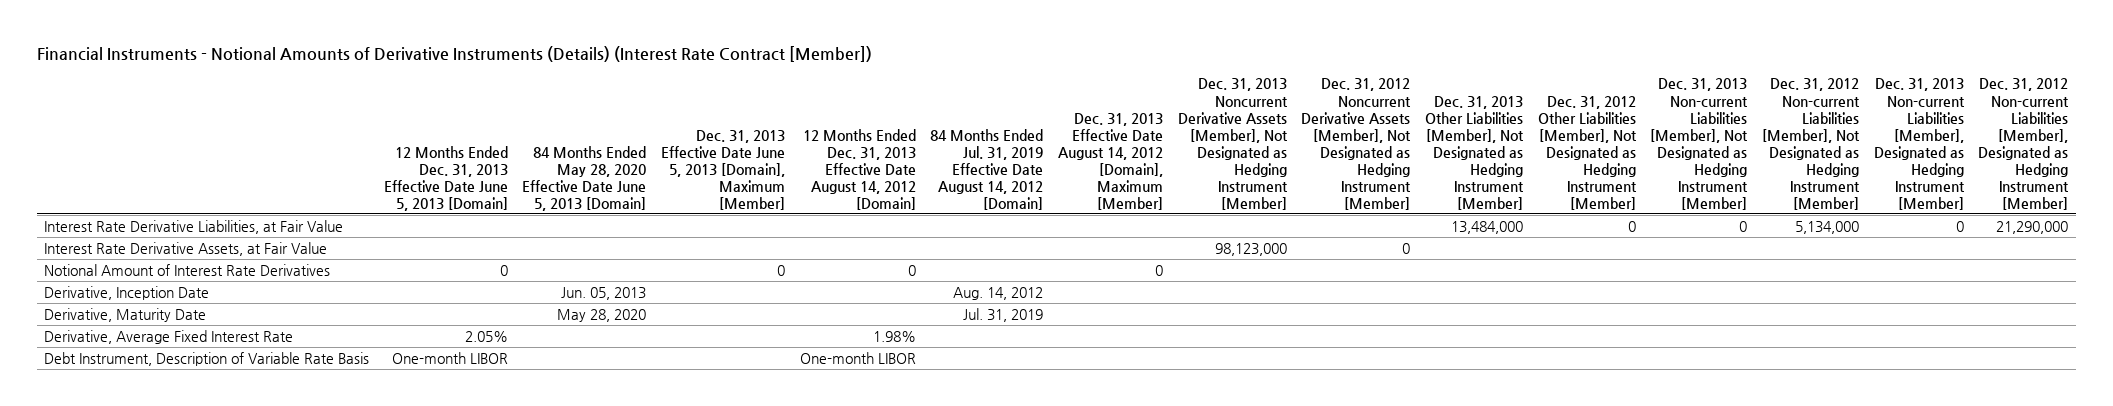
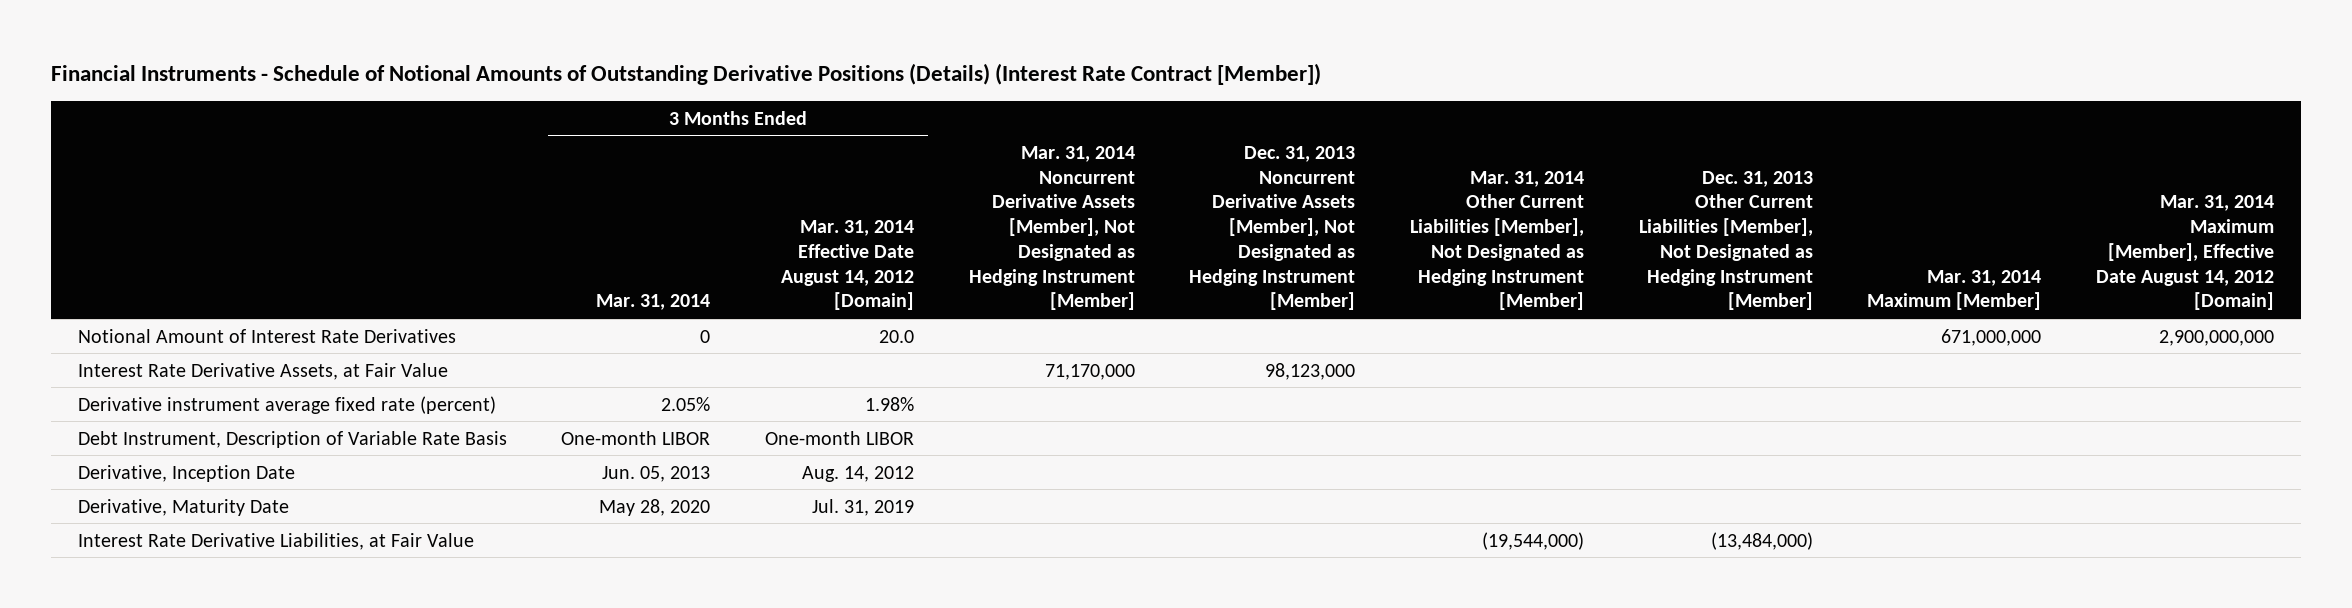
- Financial Instruments - Notional Amounts of Derivative Instruments (Details) (Interest Rate Contract [Member])
+ Financial Instruments - Schedule of Notional Amounts of Outstanding Derivative Positions (Details) (Interest Rate Contract [Member])
- | 12 Months Ended Dec. 31, 2013 Effective Date June 5, 2013 [Domain] | 84 Months Ended May 28, 2020 Effective Date June 5, 2013 [Domain] | Dec. 31, 2013 Effective Date June 5, 2013 [Domain], Maximum [Member] | 12 Months Ended Dec. 31, 2013 Effective Date August 14, 2012 [Domain] | 84 Months Ended Jul. 31, 2019 Effective Date August 14, 2012 [Domain] | Dec. 31, 2013 Effective Date August 14, 2012 [Domain], Maximum [Member] | Dec. 31, 2013 Noncurrent Derivative Assets [Member], Not Designated as Hedging Instrument [Member] | Dec. 31, 2012 Noncurrent Derivative Assets [Member], Not Designated as Hedging Instrument [Member] | Dec. 31, 2013 Other Liabilities [Member], Not Designated as Hedging Instrument [Member] | Dec. 31, 2012 Other Liabilities [Member], Not Designated as Hedging Instrument [Member] | Dec. 31, 2013 Non-current Liabilities [Member], Not Designated as Hedging Instrument [Member] | Dec. 31, 2012 Non-current Liabilities [Member], Not Designated as Hedging Instrument [Member] | Dec. 31, 2013 Non-current Liabilities [Member], Designated as Hedging Instrument [Member] | Dec. 31, 2012 Non-current Liabilities [Member], Designated as Hedging Instrument [Member]
+ | 3 Months Ended Mar. 31, 2014 | 3 Months Ended Mar. 31, 2014 Effective Date August 14, 2012 [Domain] | Mar. 31, 2014 Noncurrent Derivative Assets [Member], Not Designated as Hedging Instrument [Member] | Dec. 31, 2013 Noncurrent Derivative Assets [Member], Not Designated as Hedging Instrument [Member] | Mar. 31, 2014 Other Current Liabilities [Member], Not Designated as Hedging Instrument [Member] | Dec. 31, 2013 Other Current Liabilities [Member], Not Designated as Hedging Instrument [Member] | Mar. 31, 2014 Maximum [Member] | Mar. 31, 2014 Maximum [Member], Effective Date August 14, 2012 [Domain]
moved down: Interest Rate Derivative Assets, at Fair Value | | | 71,170,000 | 98,123,000 | | | |
+ Derivative instrument average fixed rate (percent) | 2.05% | 1.98% | | | | | |
moved up: Debt Instrument, Description of Variable Rate Basis | One-month LIBOR | One-month LIBOR | | | | | |
- Derivative, Average Fixed Interest Rate | 2.05% | | | 1.98% | | | | | | | | | |
moved down: Interest Rate Derivative Liabilities, at Fair Value | | | | | (19,544,000) | (13,484,000) | |

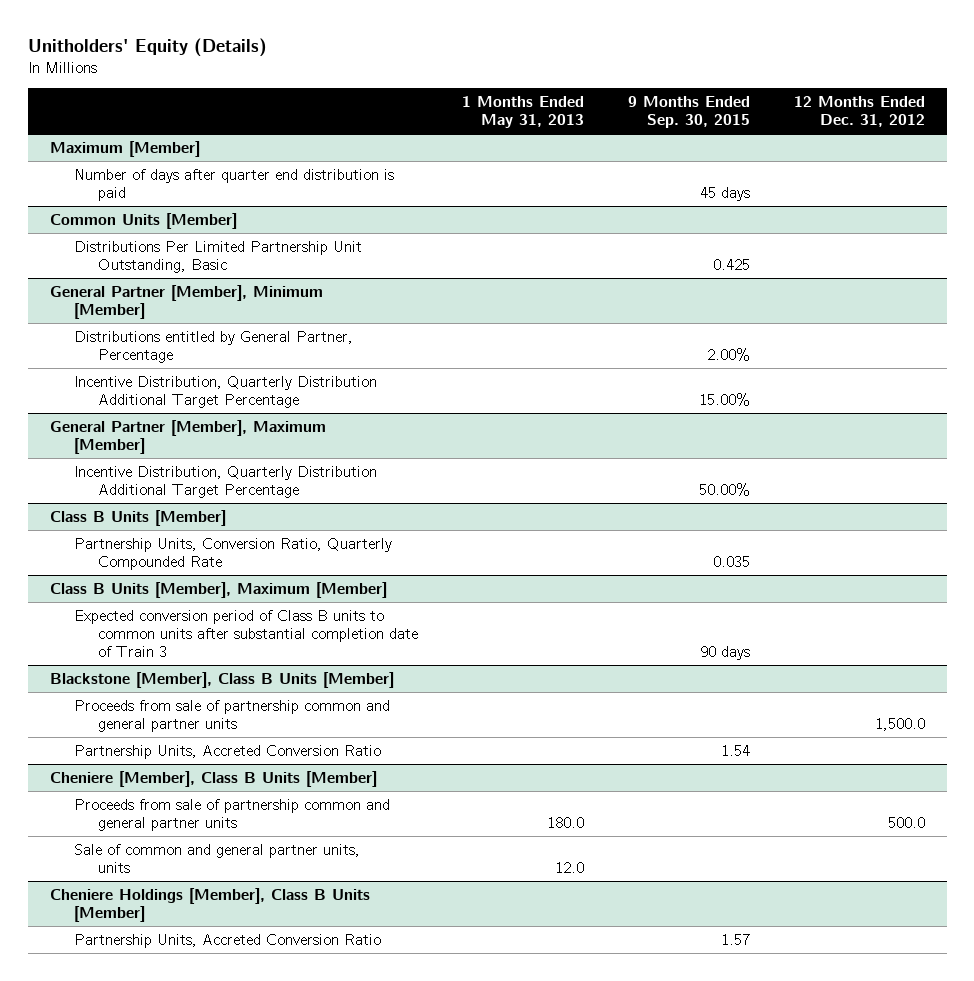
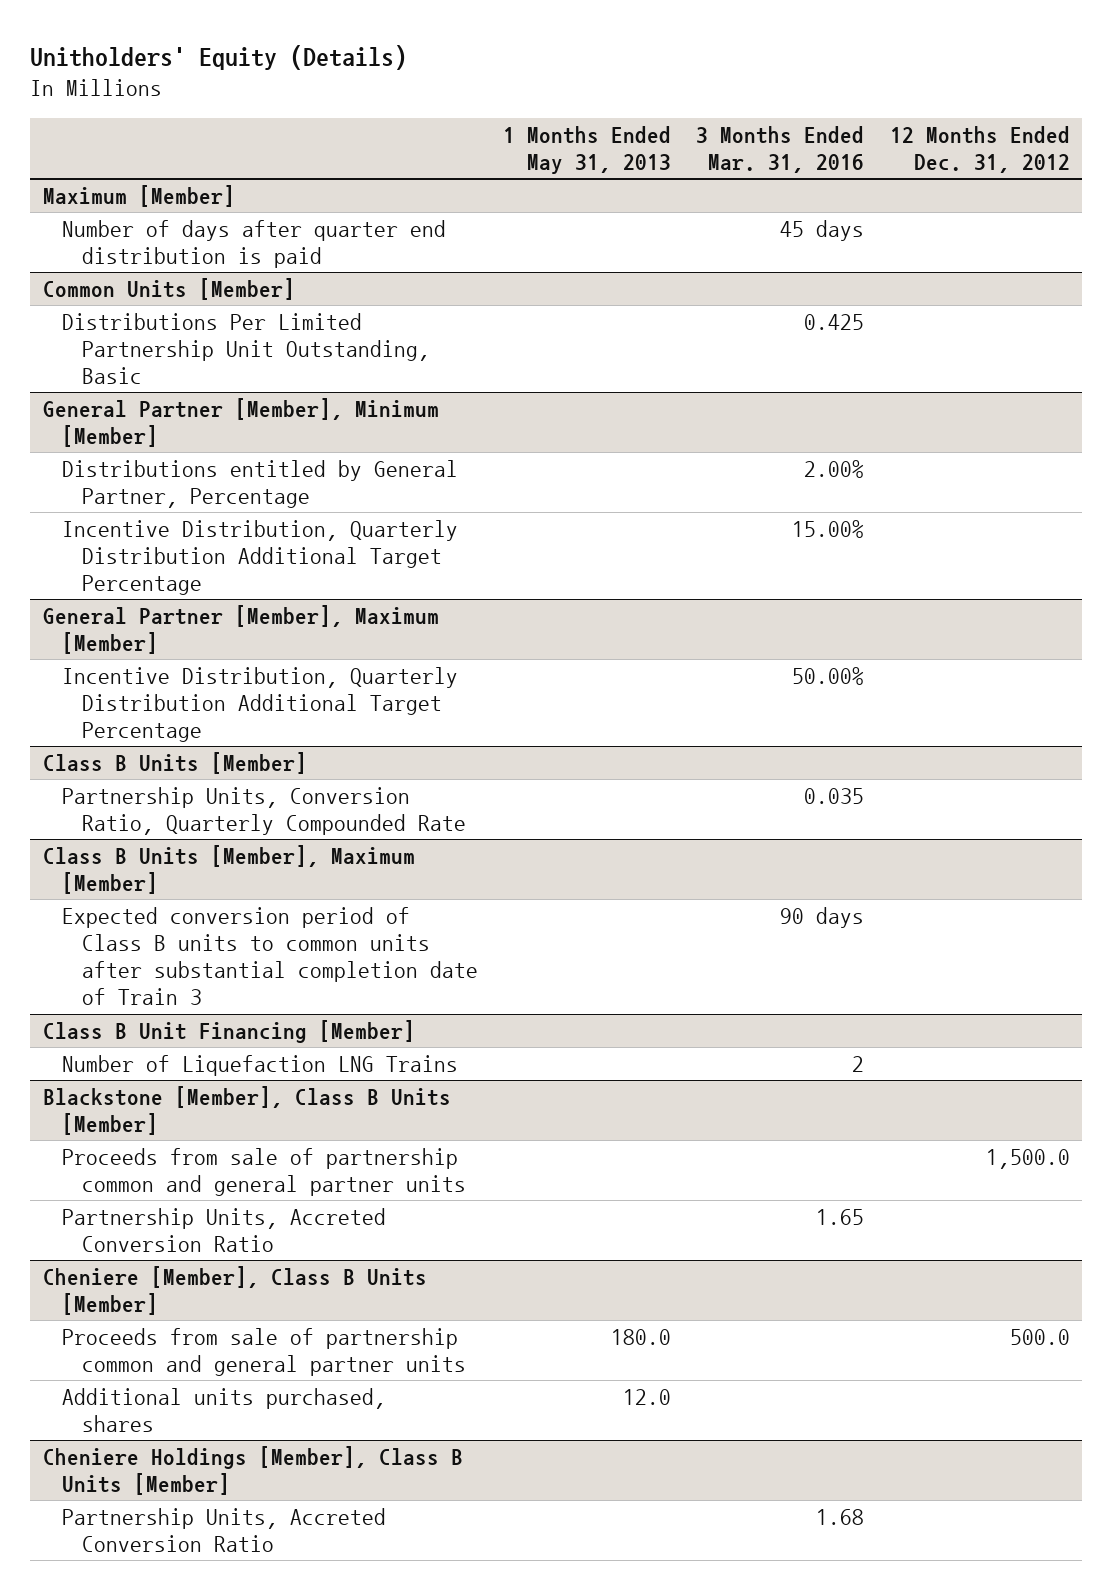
- | 1 Months Ended May 31, 2013 | 9 Months Ended Sep. 30, 2015 | 12 Months Ended Dec. 31, 2012
+ | 1 Months Ended May 31, 2013 | 3 Months Ended Mar. 31, 2016 | 12 Months Ended Dec. 31, 2012
+ Class B Unit Financing [Member]
+ Number of Liquefaction LNG Trains | | 2 |
@ Cheniere [Member], Class B Units [Member]
- Sale of common and general partner units, units | 12.0 | |
+ Additional units purchased, shares | 12.0 | |

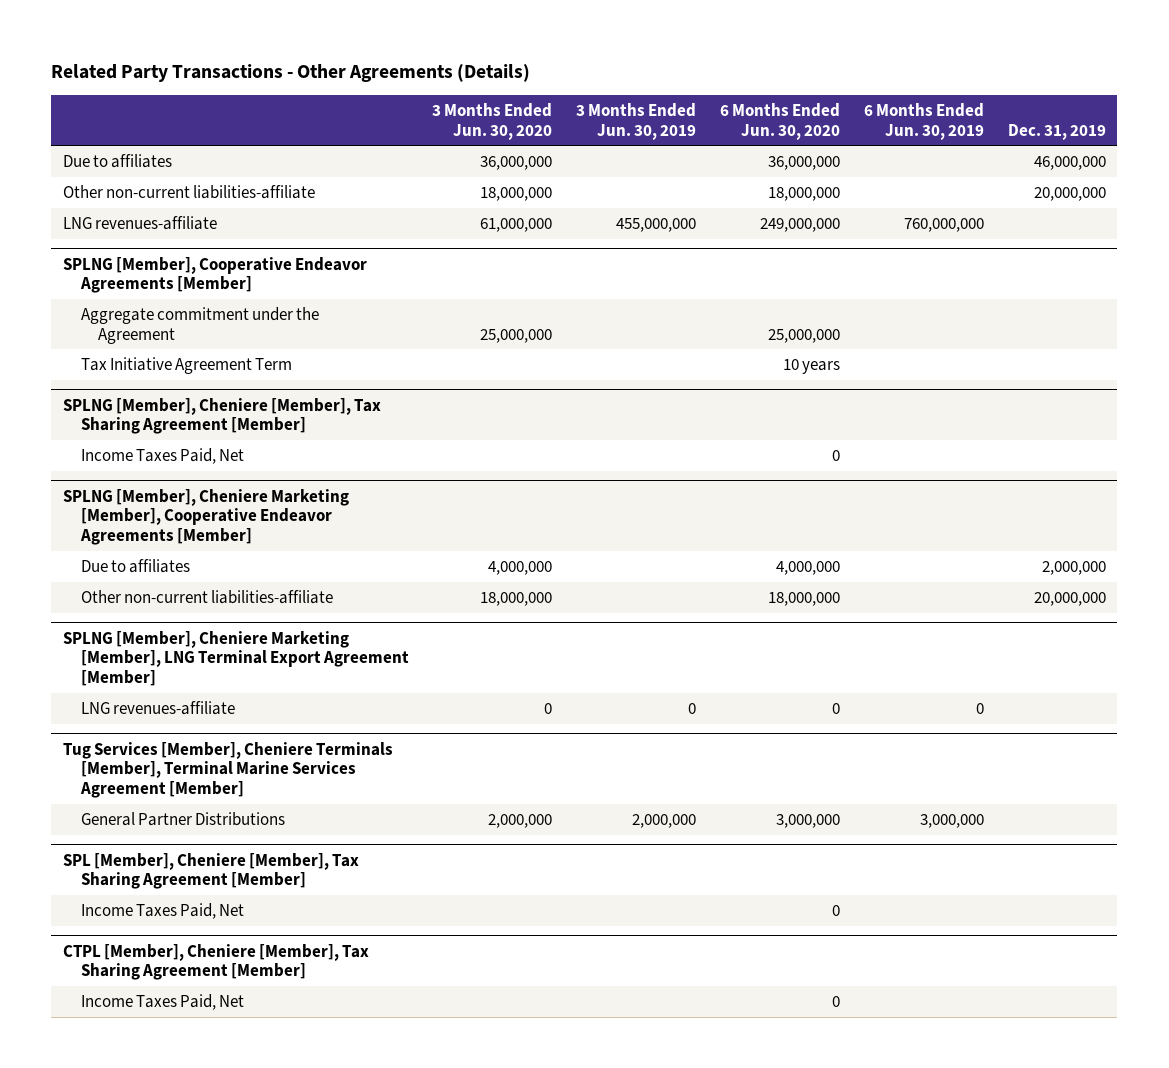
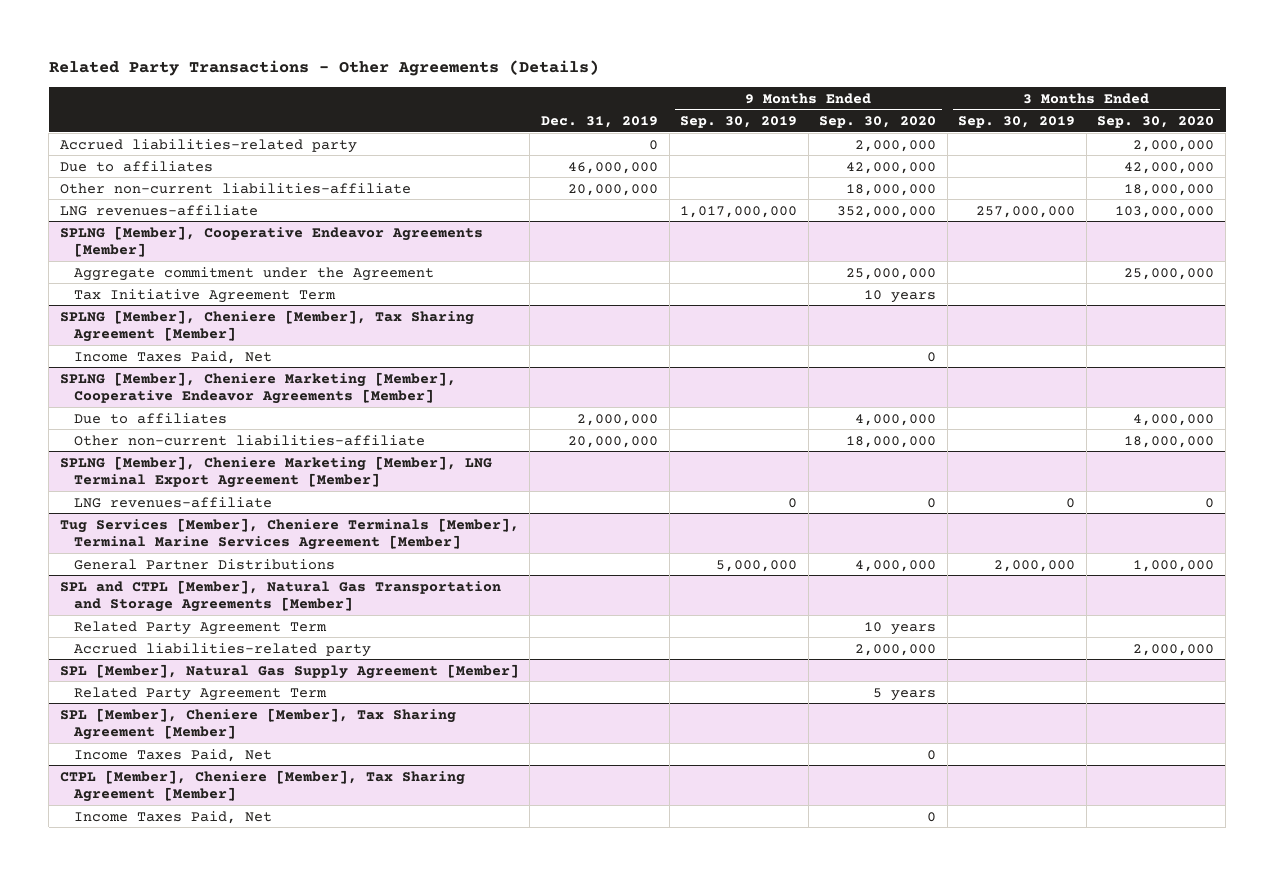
- | 3 Months Ended Jun. 30, 2020 | 3 Months Ended Jun. 30, 2019 | 6 Months Ended Jun. 30, 2020 | 6 Months Ended Jun. 30, 2019 | Dec. 31, 2019
+ | Dec. 31, 2019 | 9 Months Ended Sep. 30, 2019 | 9 Months Ended Sep. 30, 2020 | 3 Months Ended Sep. 30, 2019 | 3 Months Ended Sep. 30, 2020
+ Accrued liabilities-related party | 0 | | 2,000,000 | | 2,000,000
+ SPL and CTPL [Member], Natural Gas Transportation and Storage Agreements [Member]
+ Related Party Agreement Term | | | 10 years | |
+ Accrued liabilities-related party | | | 2,000,000 | | 2,000,000
+ SPL [Member], Natural Gas Supply Agreement [Member]
+ Related Party Agreement Term | | | 5 years | |

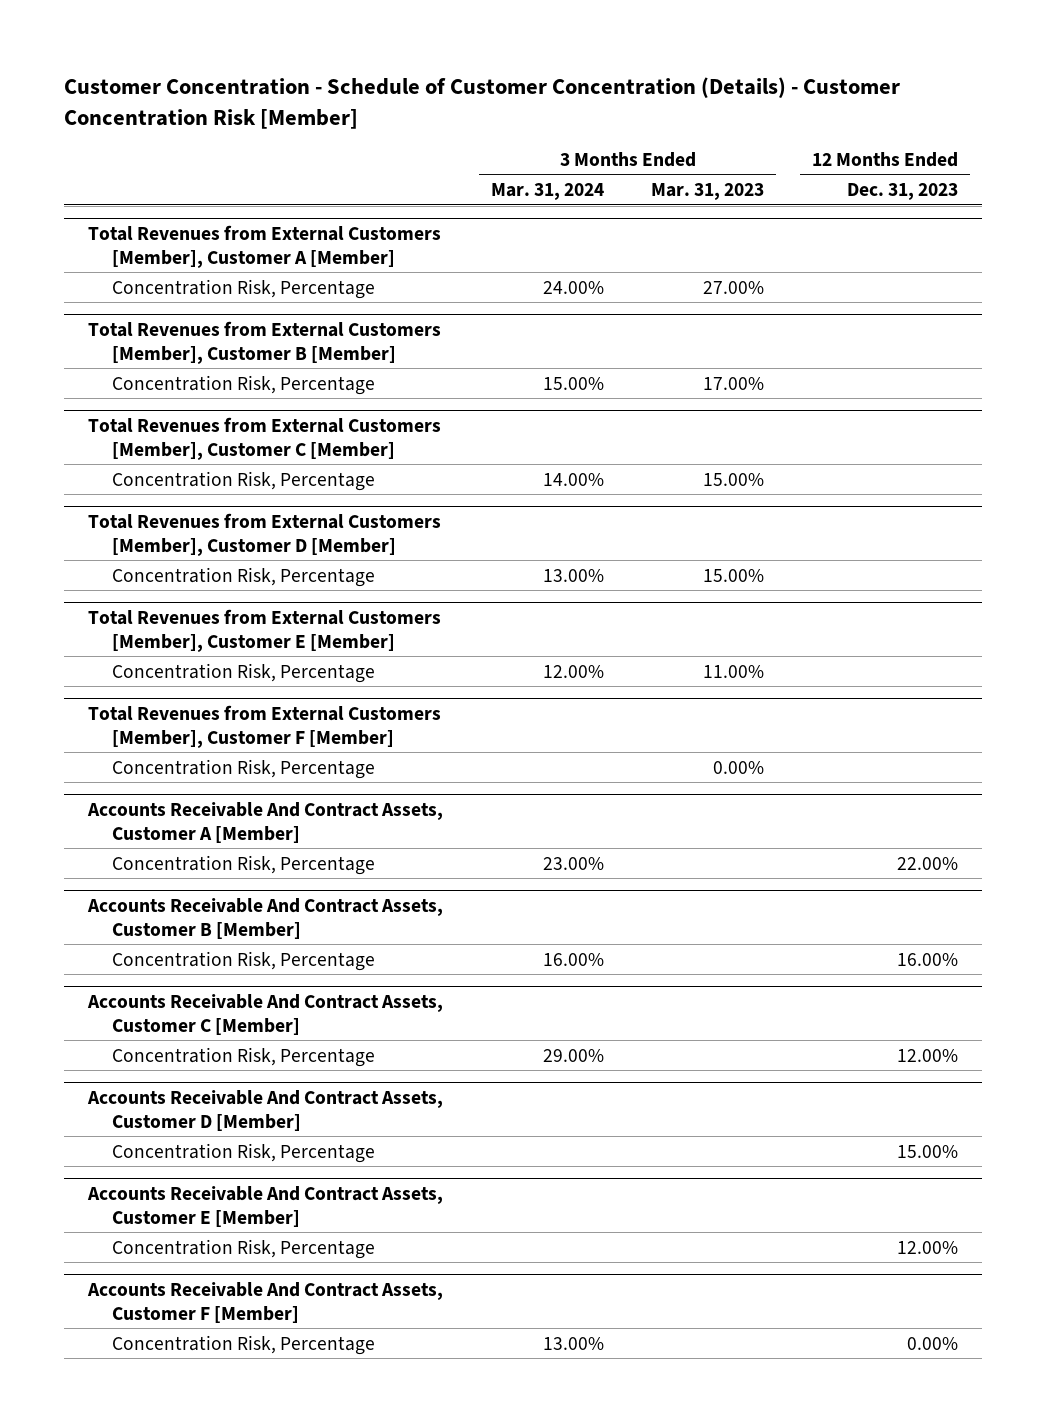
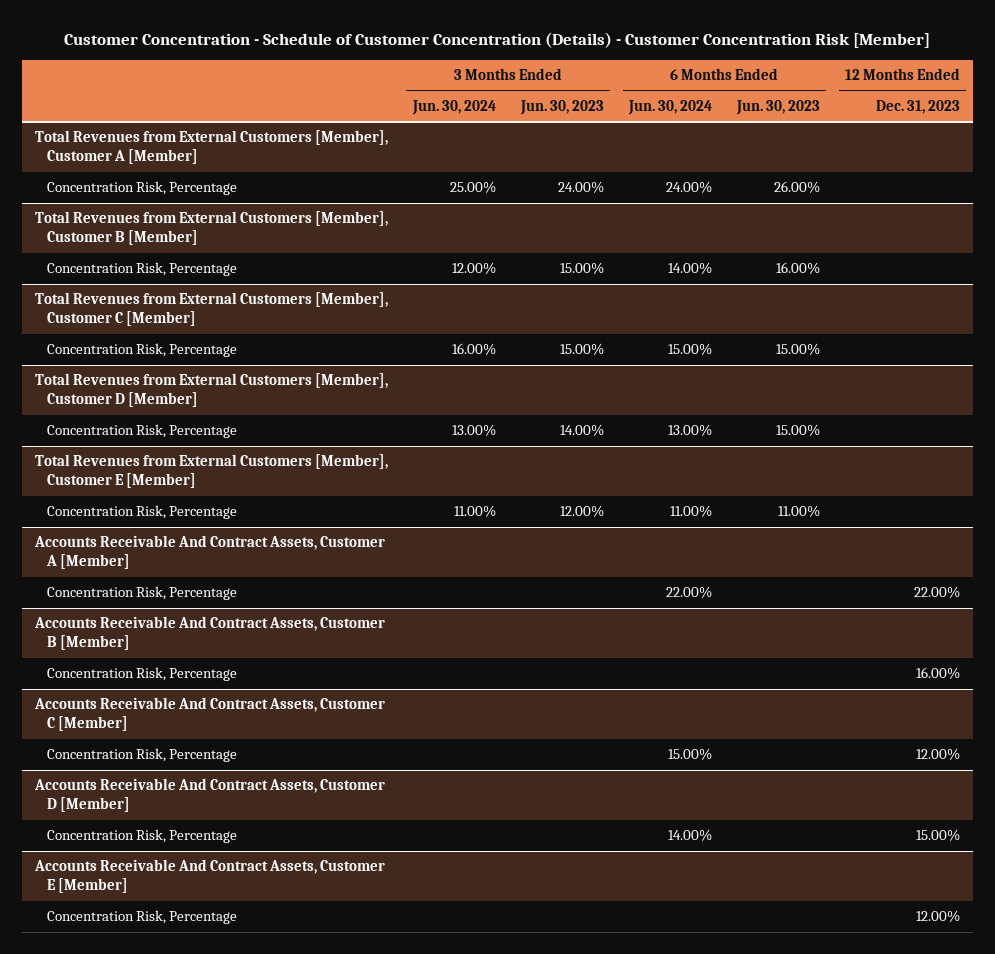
- | 3 Months Ended Mar. 31, 2024 | 3 Months Ended Mar. 31, 2023 | 12 Months Ended Dec. 31, 2023
+ | 3 Months Ended Jun. 30, 2024 | 3 Months Ended Jun. 30, 2023 | 6 Months Ended Jun. 30, 2024 | 6 Months Ended Jun. 30, 2023 | 12 Months Ended Dec. 31, 2023
- Total Revenues from External Customers [Member], Customer F [Member]
- Concentration Risk, Percentage | | 0.00% |
- Accounts Receivable And Contract Assets, Customer F [Member]
- Concentration Risk, Percentage | 13.00% | | 0.00%

